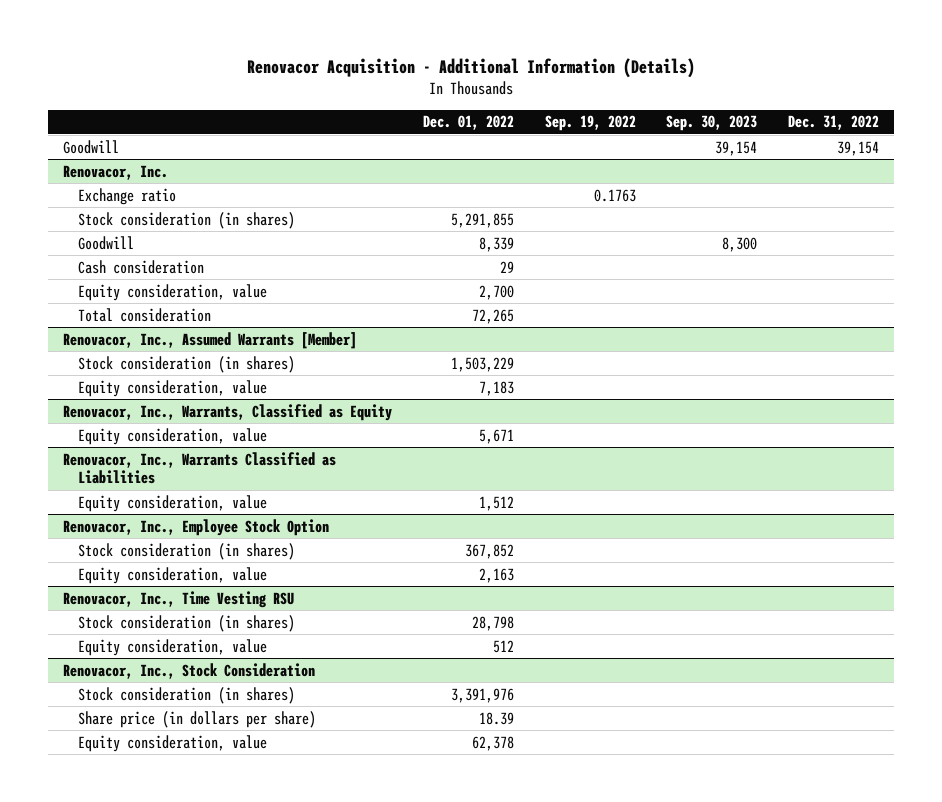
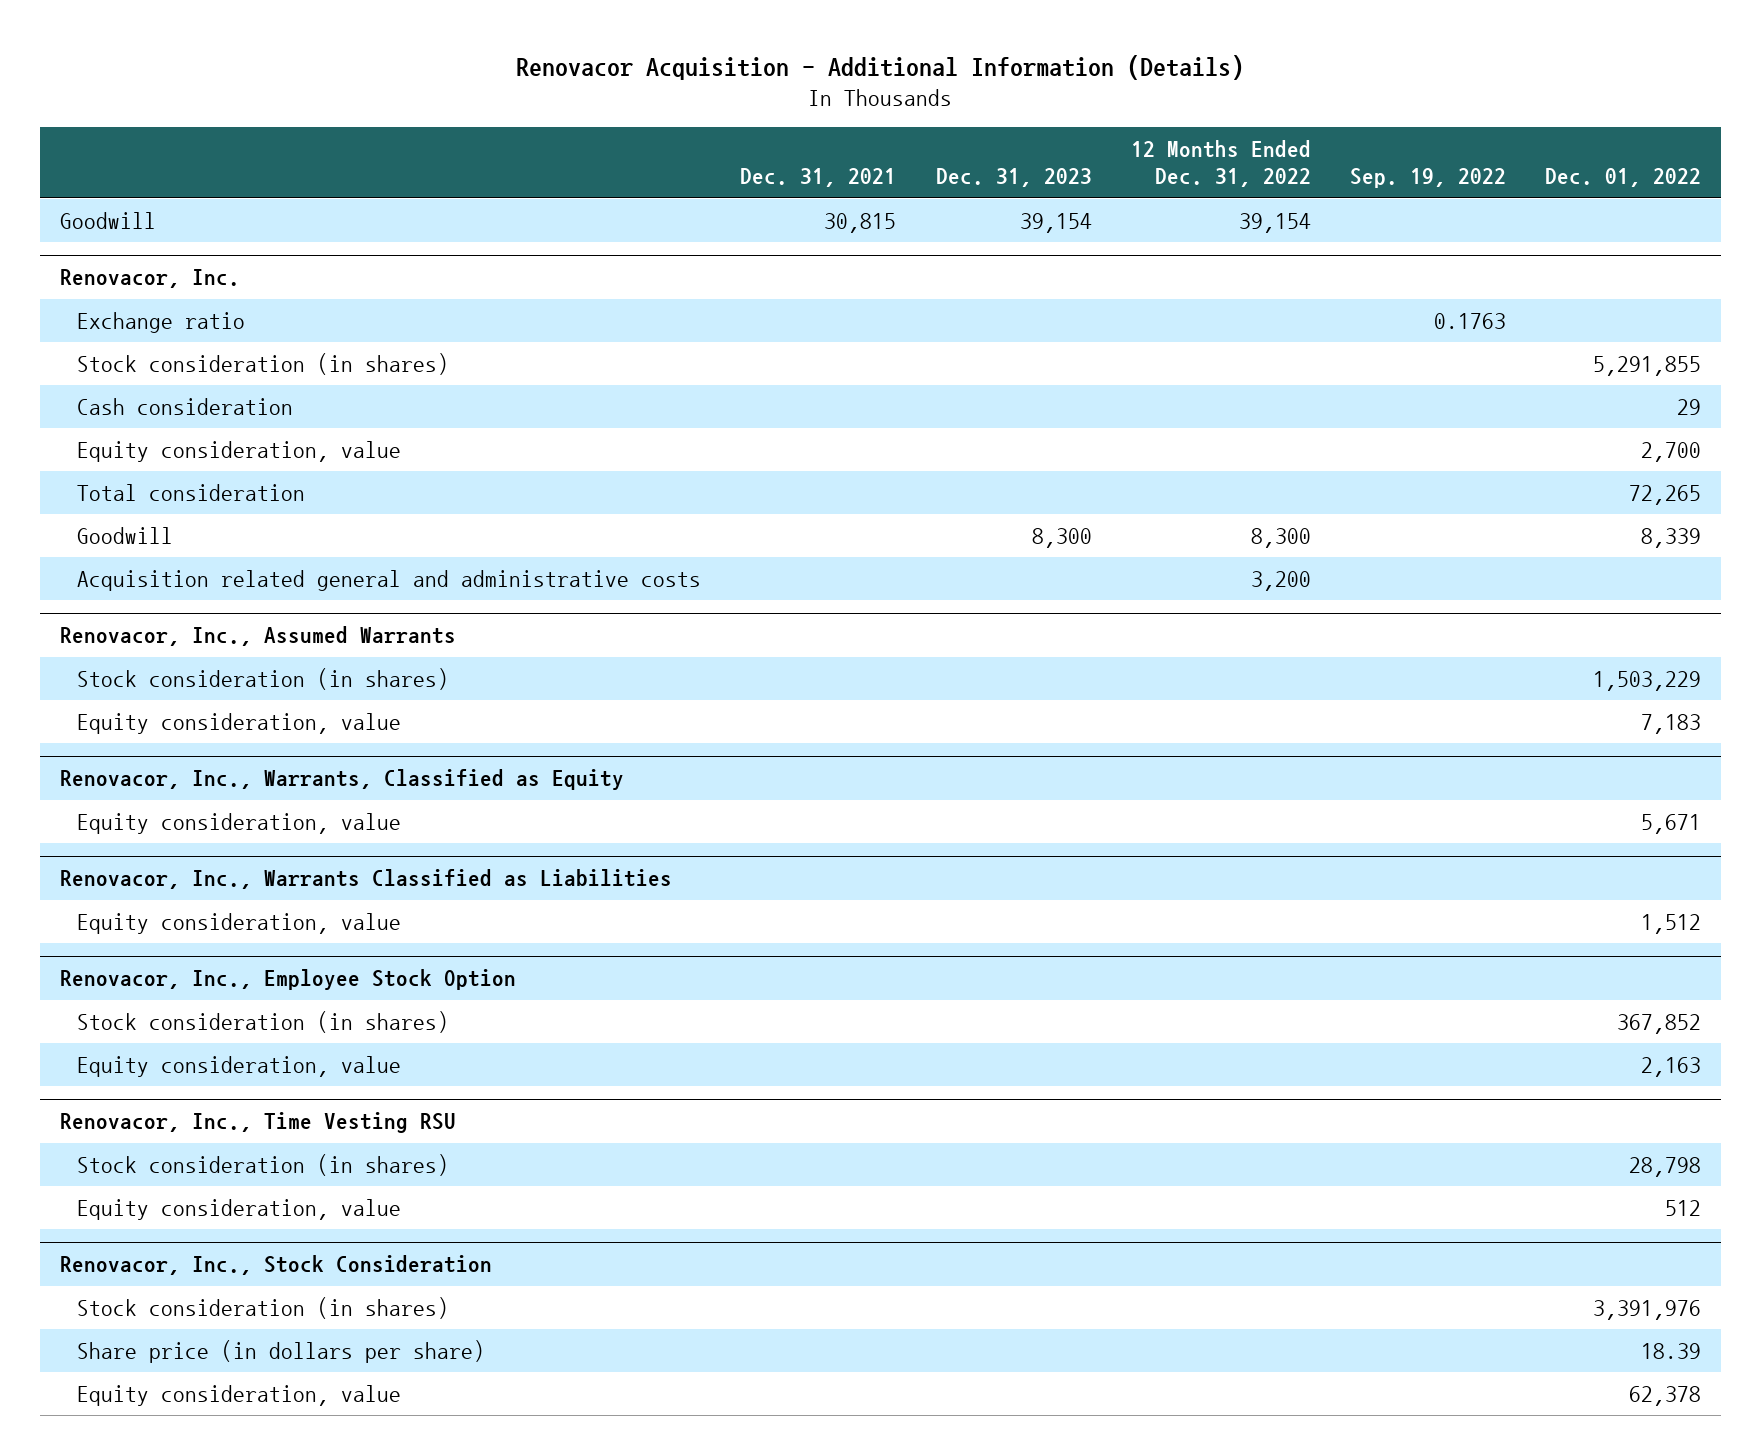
- | Dec. 01, 2022 | Sep. 19, 2022 | Sep. 30, 2023 | Dec. 31, 2022
+ | Dec. 31, 2021 | Dec. 31, 2023 | 12 Months Ended Dec. 31, 2022 | Sep. 19, 2022 | Dec. 01, 2022
- Renovacor, Inc., Assumed Warrants [Member]
@ Renovacor, Inc.
moved down: Goodwill | | 8,300 | 8,300 | | 8,339
+ Acquisition related general and administrative costs | | | 3,200 | |
+ Renovacor, Inc., Assumed Warrants

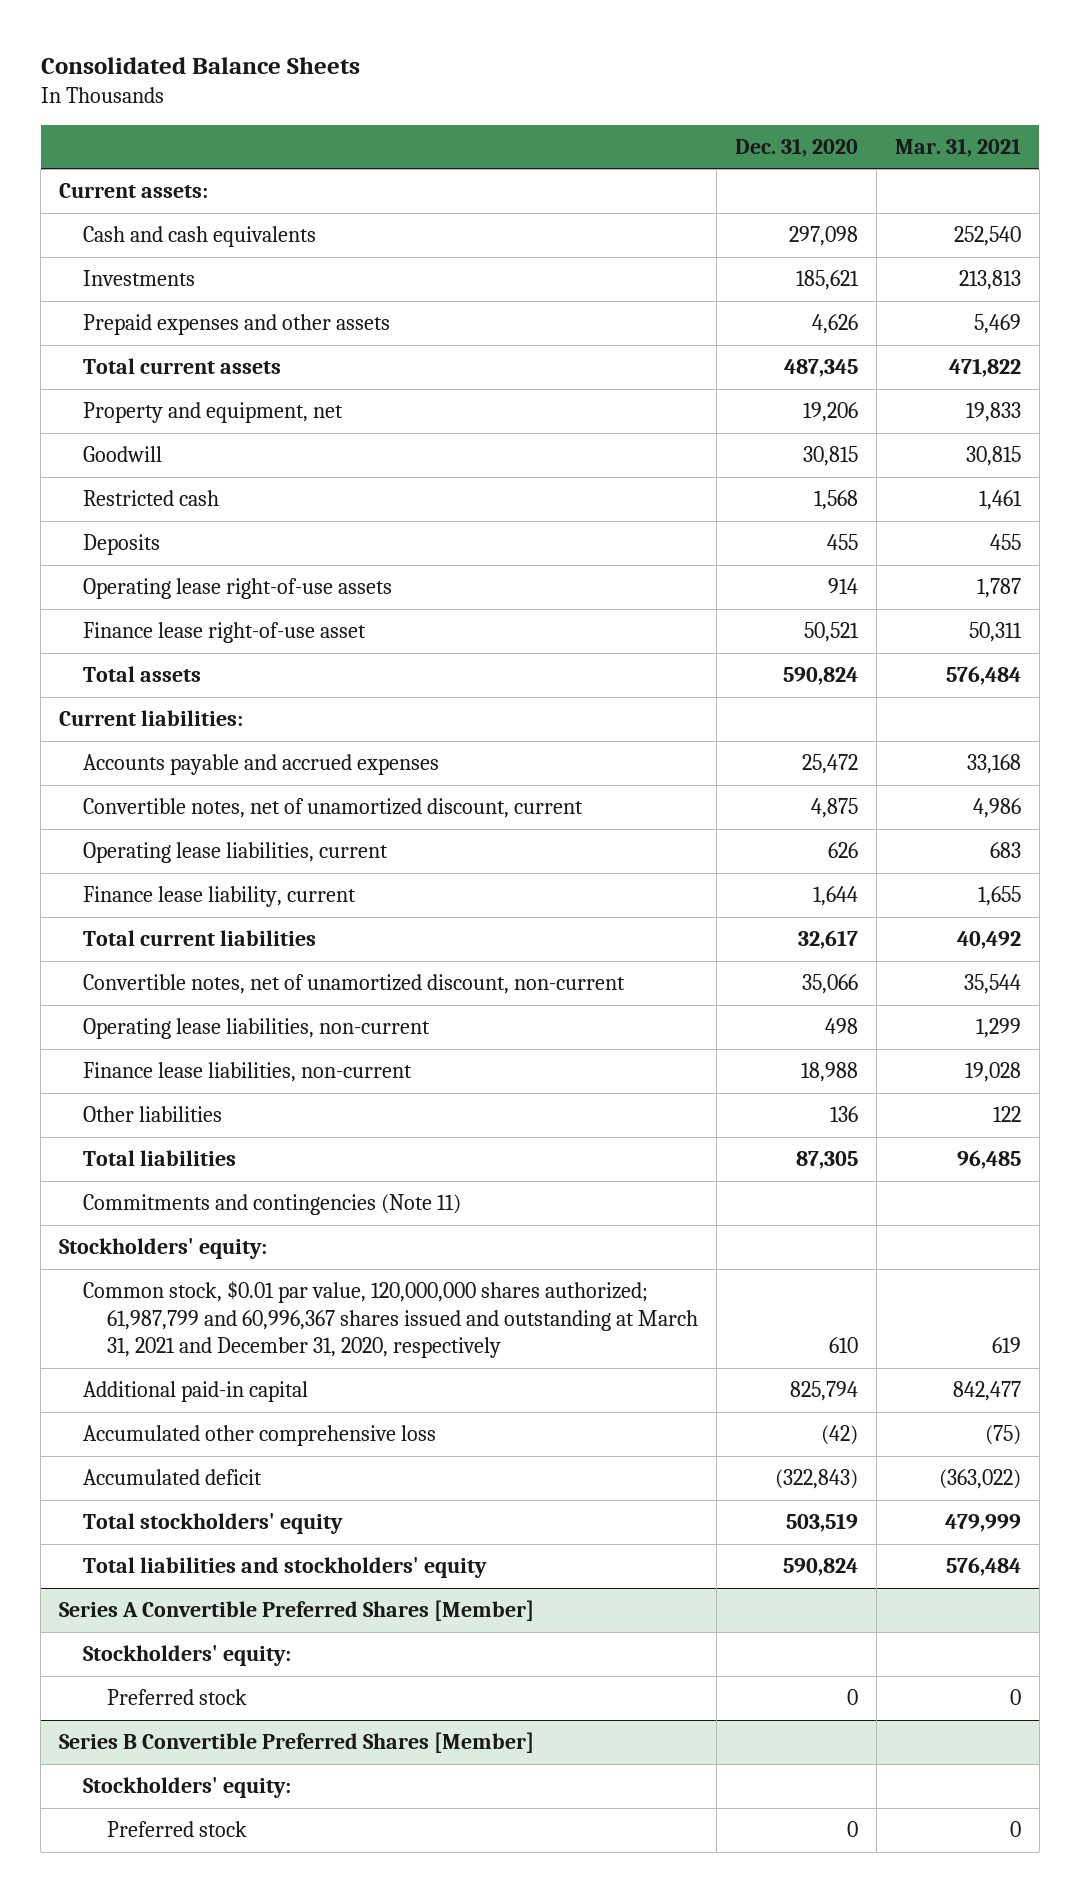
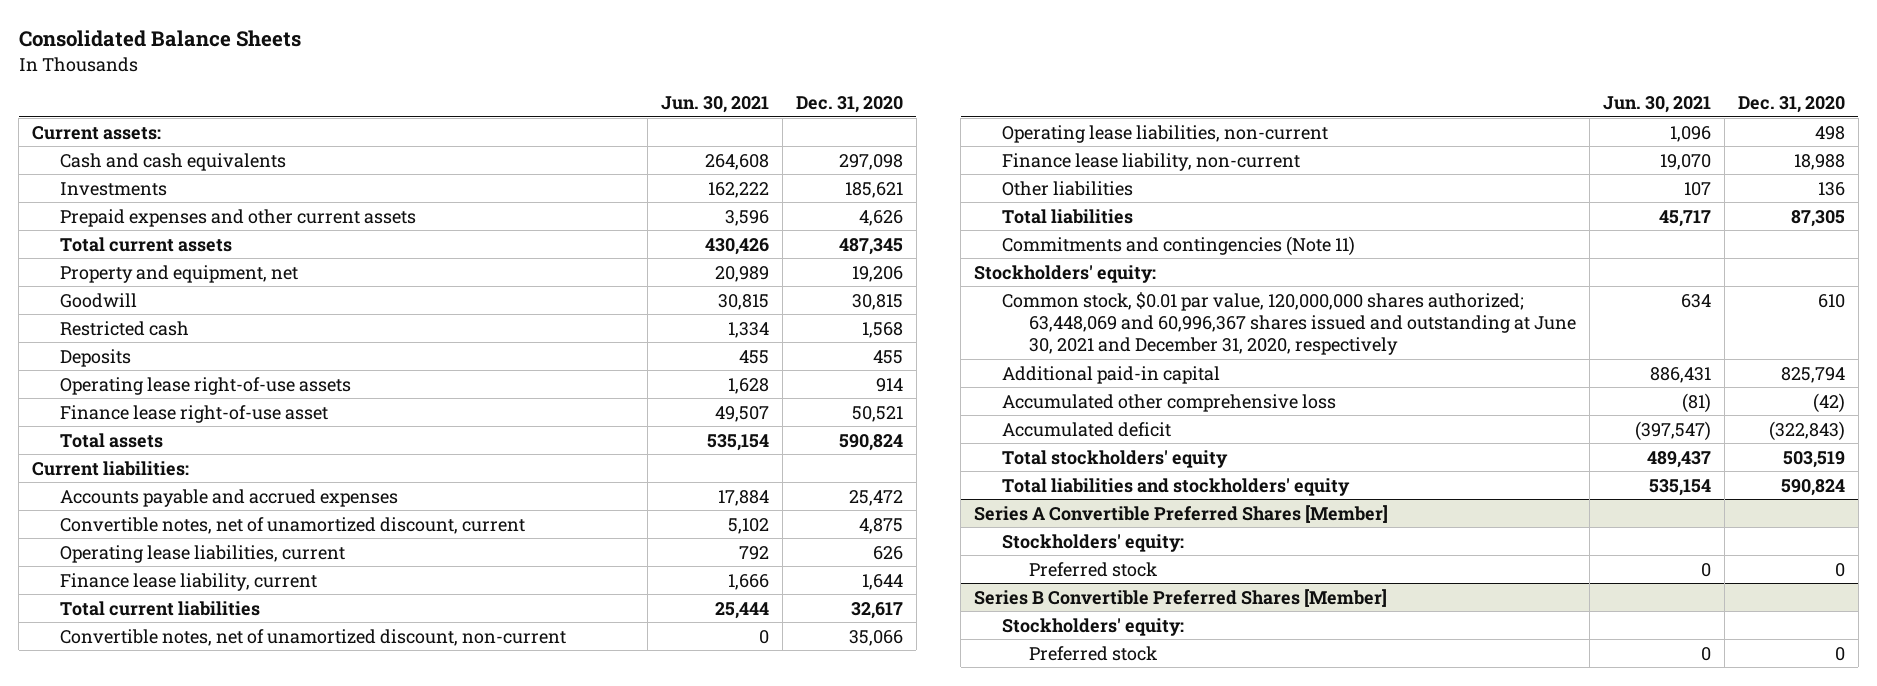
- | Dec. 31, 2020 | Mar. 31, 2021
+ | Jun. 30, 2021 | Dec. 31, 2020
- Prepaid expenses and other assets | 4,626 | 5,469
+ Prepaid expenses and other current assets | 3,596 | 4,626
- Finance lease liabilities, non-current | 18,988 | 19,028
+ Finance lease liability, non-current | 19,070 | 18,988
- Common stock, $0.01 par value, 120,000,000 shares authorized; 61,987,799 and 60,996,367 shares issued and outstanding at March 31, 2021 and December 31, 2020, respectively | 610 | 619
+ Common stock, $0.01 par value, 120,000,000 shares authorized; 63,448,069 and 60,996,367 shares issued and outstanding at June 30, 2021 and December 31, 2020, respectively | 634 | 610

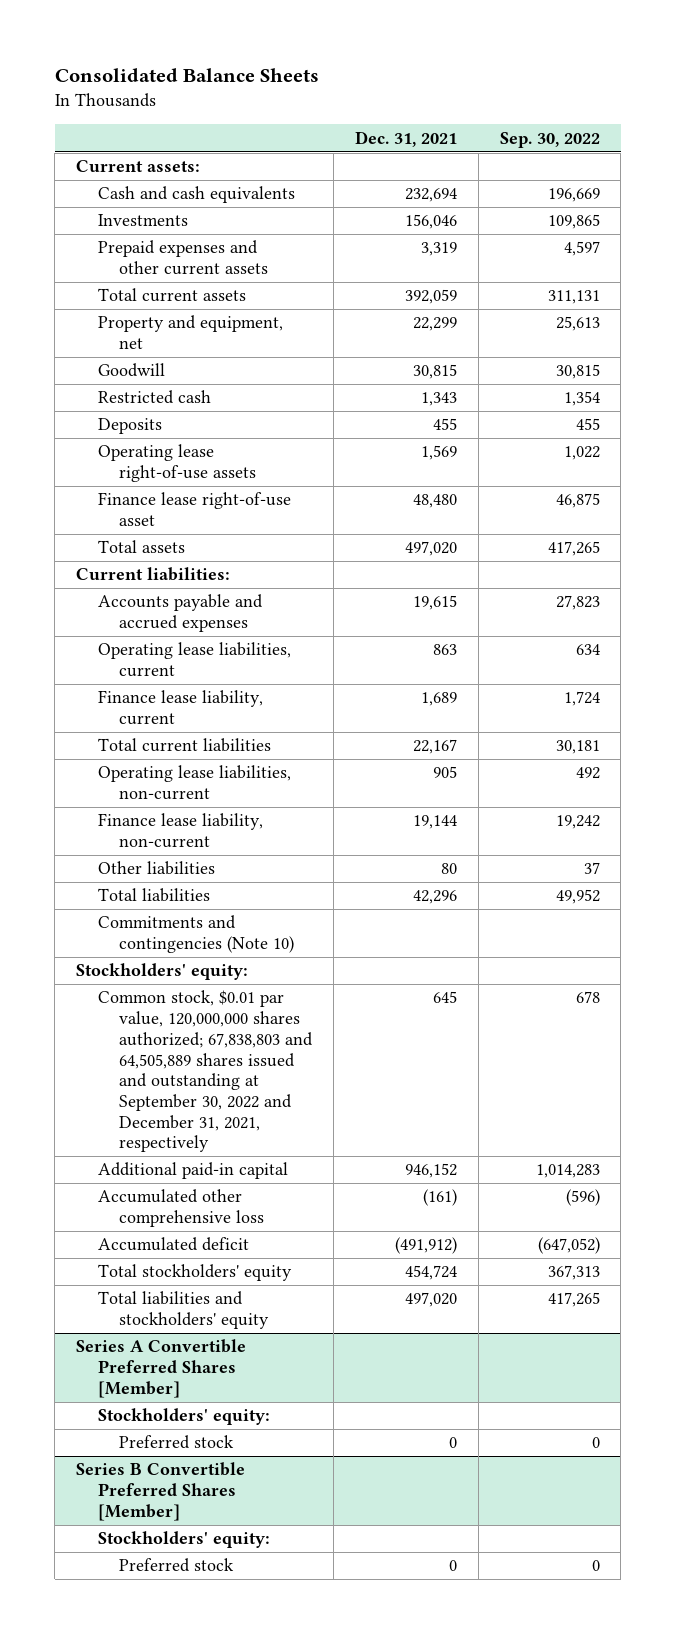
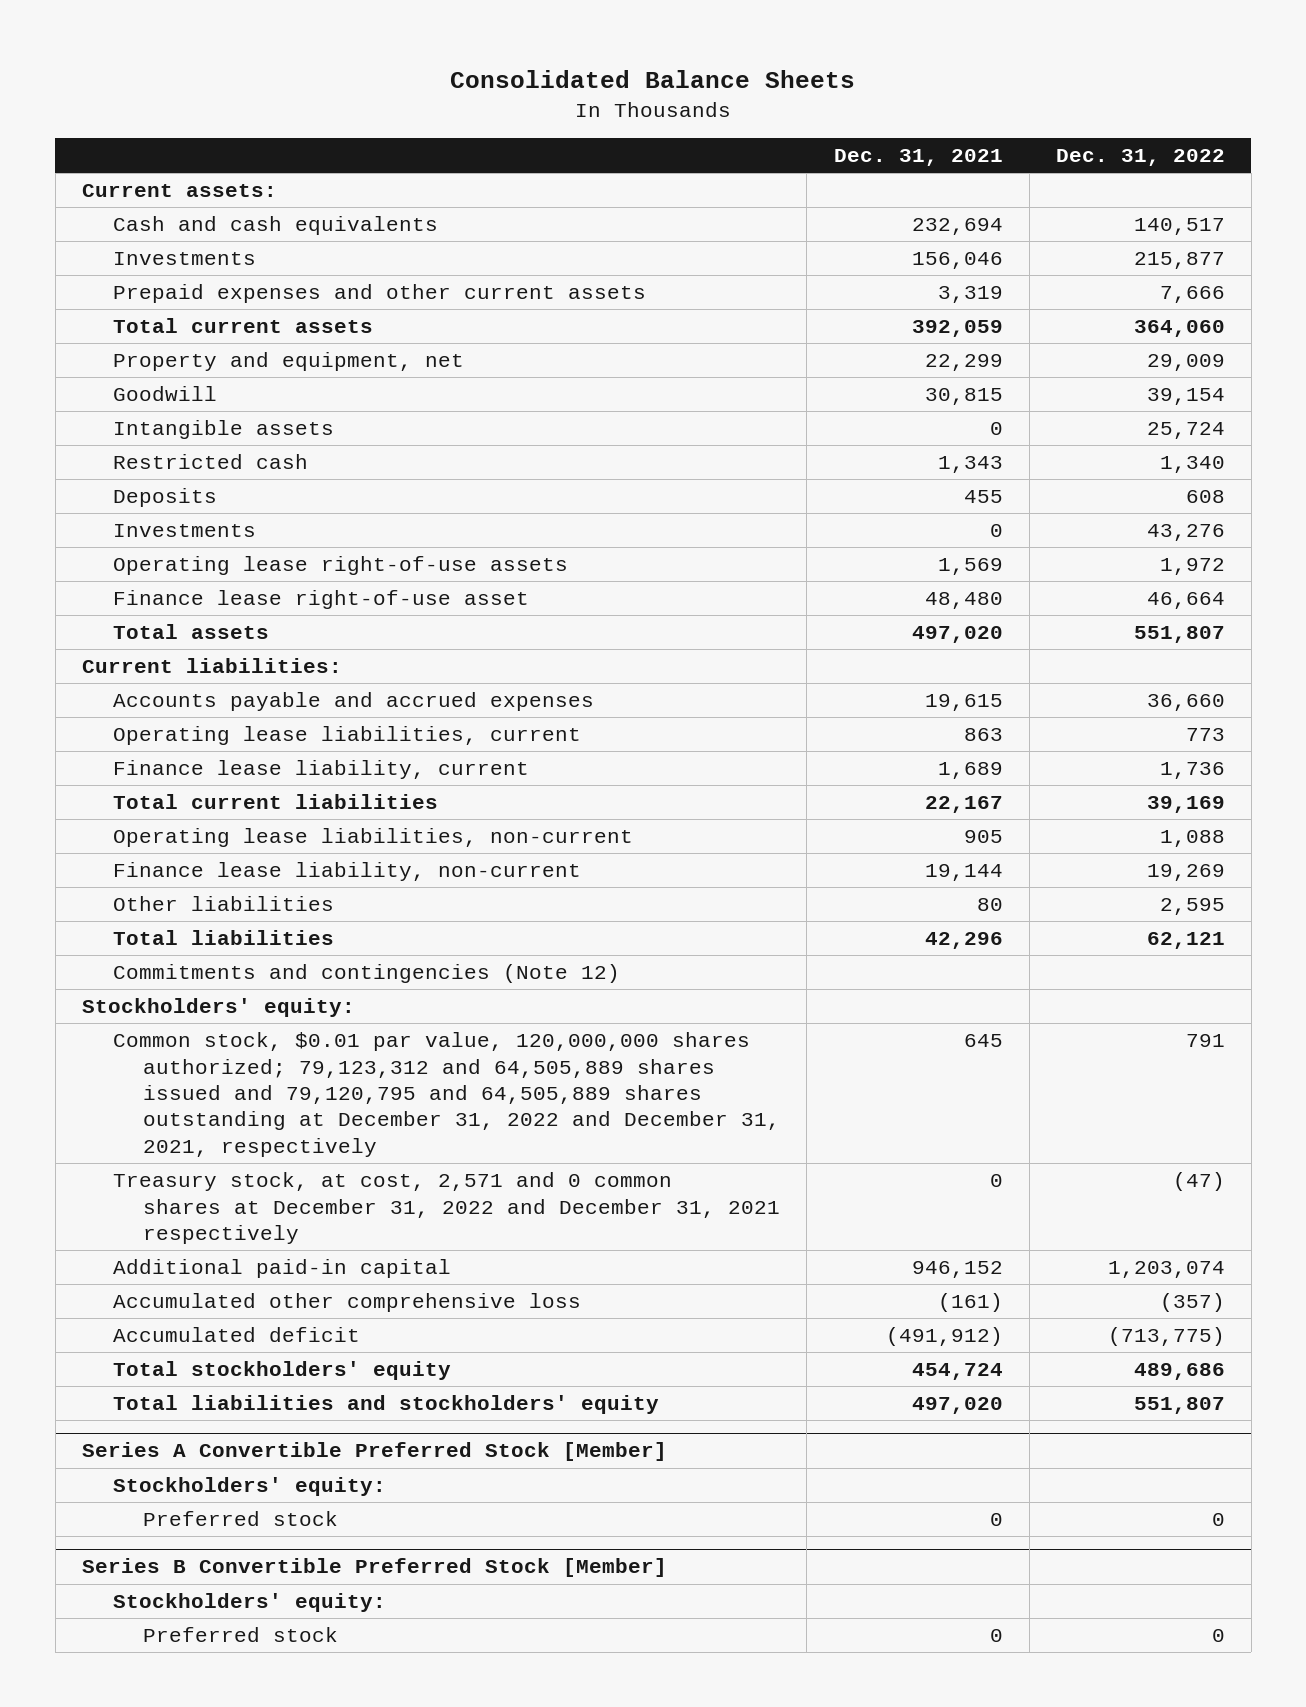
- | Dec. 31, 2021 | Sep. 30, 2022
+ | Dec. 31, 2021 | Dec. 31, 2022
+ Intangible assets | 0 | 25,724
+ Investments | 0 | 43,276
- Commitments and contingencies (Note 10)
+ Commitments and contingencies (Note 12)
- Common stock, $0.01 par value, 120,000,000 shares authorized; 67,838,803 and 64,505,889 shares issued and outstanding at September 30, 2022 and December 31, 2021, respectively | 645 | 678
+ Common stock, $0.01 par value, 120,000,000 shares authorized; 79,123,312 and 64,505,889 shares issued and 79,120,795 and 64,505,889 shares outstanding at December 31, 2022 and December 31, 2021, respectively | 645 | 791
+ Treasury stock, at cost, 2,571 and 0 common shares at December 31, 2022 and December 31, 2021 respectively | 0 | (47)
- Series A Convertible Preferred Shares [Member]
+ Series A Convertible Preferred Stock [Member]
- Series B Convertible Preferred Shares [Member]
+ Series B Convertible Preferred Stock [Member]

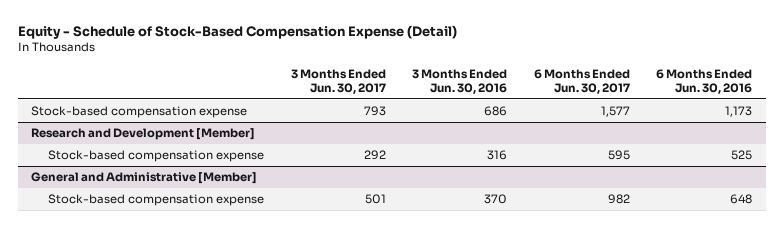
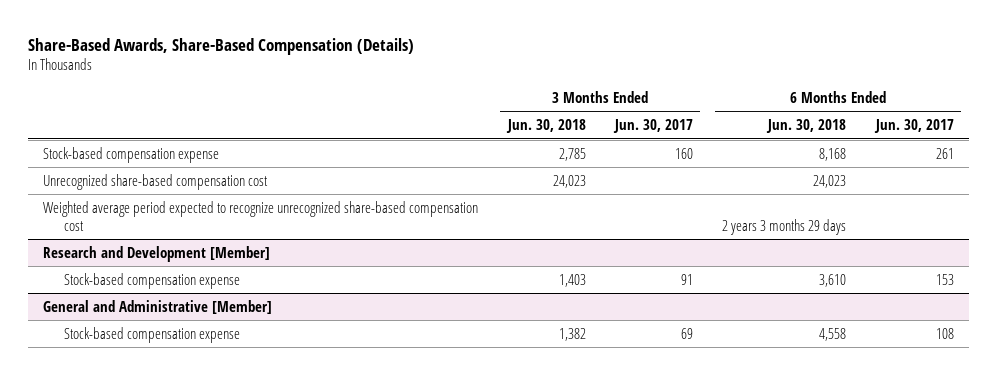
- Equity - Schedule of Stock-Based Compensation Expense (Detail)
+ Share-Based Awards, Share-Based Compensation (Details)
- | 3 Months Ended Jun. 30, 2017 | 3 Months Ended Jun. 30, 2016 | 6 Months Ended Jun. 30, 2017 | 6 Months Ended Jun. 30, 2016
+ | 3 Months Ended Jun. 30, 2018 | 3 Months Ended Jun. 30, 2017 | 6 Months Ended Jun. 30, 2018 | 6 Months Ended Jun. 30, 2017
- Stock-based compensation expense | 793 | 686 | 1,577 | 1,173
+ Stock-based compensation expense | 2,785 | 160 | 8,168 | 261
+ Unrecognized share-based compensation cost | 24,023 | | 24,023 |
+ Weighted average period expected to recognize unrecognized share-based compensation cost | | | 2 years 3 months 29 days |
@ Research and Development [Member]
- Stock-based compensation expense | 292 | 316 | 595 | 525
+ Stock-based compensation expense | 1,403 | 91 | 3,610 | 153
@ General and Administrative [Member]
- Stock-based compensation expense | 501 | 370 | 982 | 648
+ Stock-based compensation expense | 1,382 | 69 | 4,558 | 108

